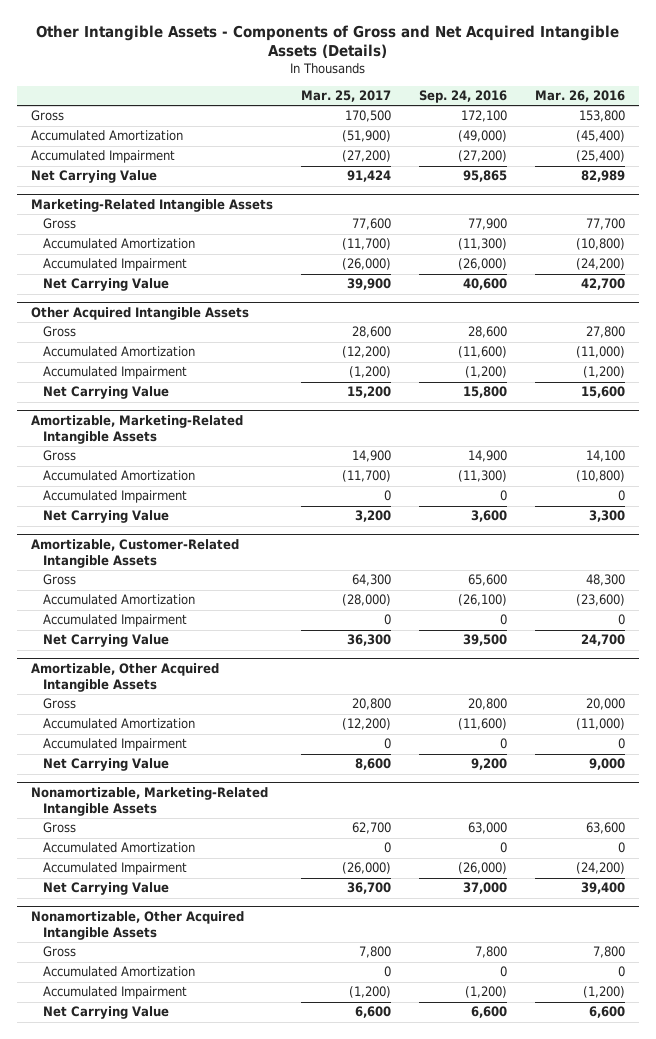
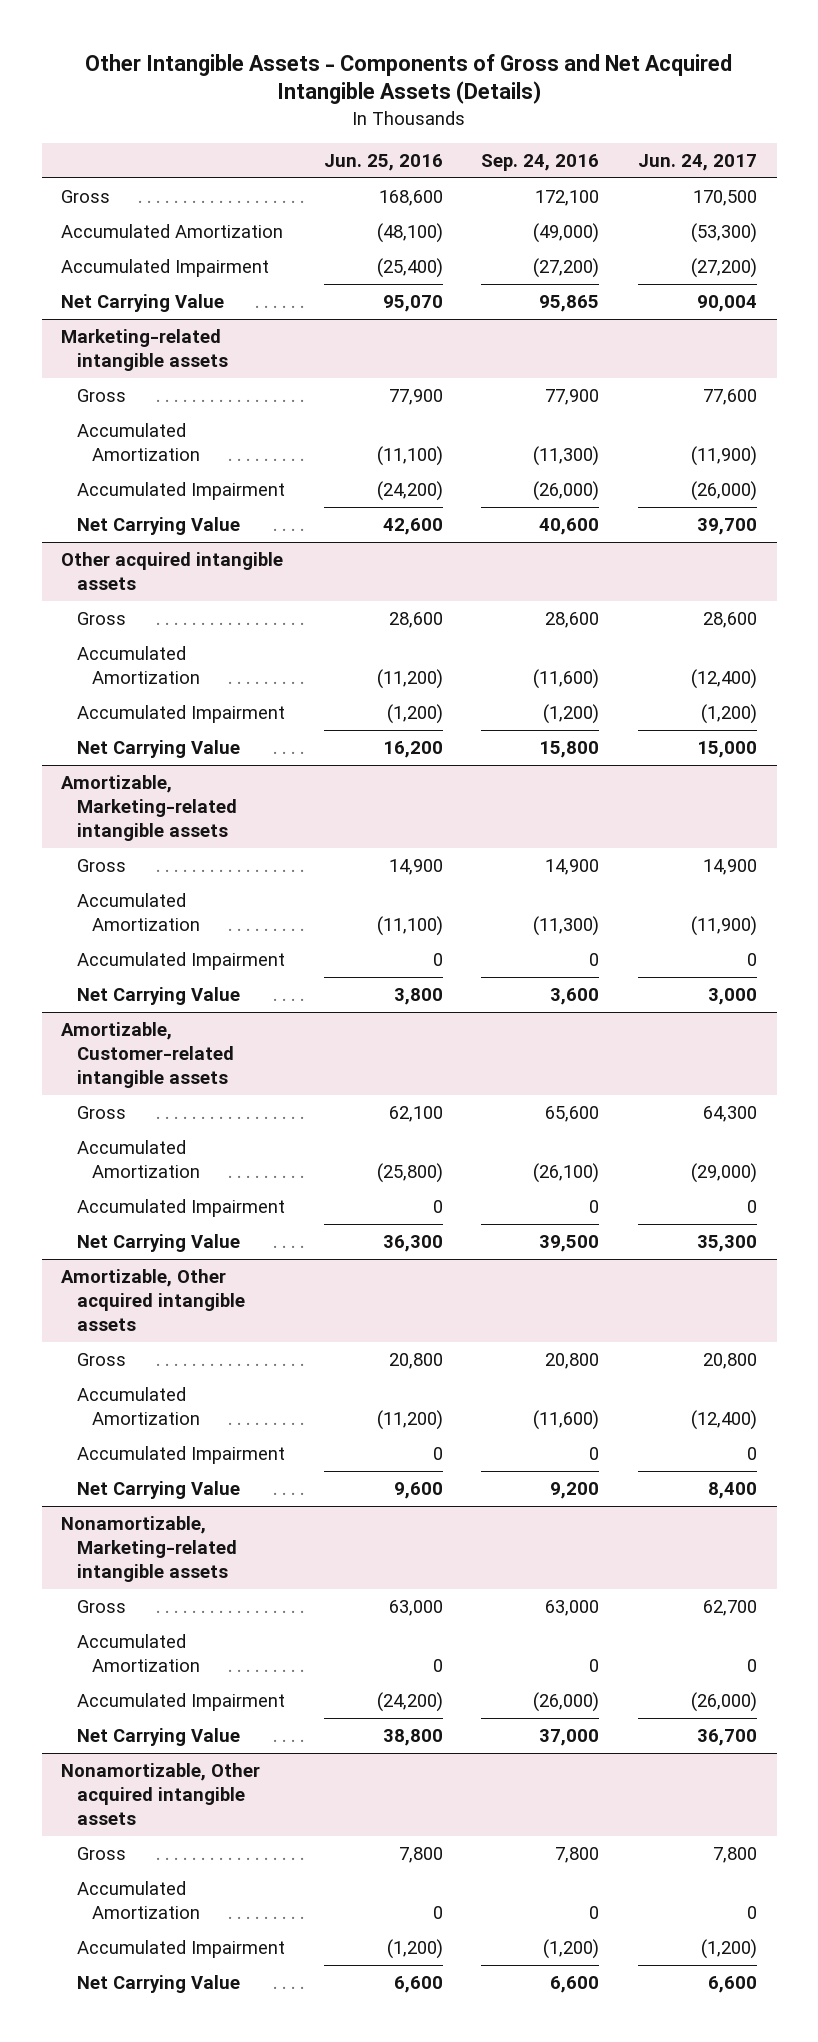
- | Mar. 25, 2017 | Sep. 24, 2016 | Mar. 26, 2016
+ | Jun. 25, 2016 | Sep. 24, 2016 | Jun. 24, 2017
- Marketing-Related Intangible Assets
+ Marketing-related intangible assets
- Other Acquired Intangible Assets
+ Other acquired intangible assets
- Amortizable, Marketing-Related Intangible Assets
+ Amortizable, Marketing-related intangible assets
- Amortizable, Customer-Related Intangible Assets
+ Amortizable, Customer-related intangible assets
- Amortizable, Other Acquired Intangible Assets
+ Amortizable, Other acquired intangible assets
- Nonamortizable, Marketing-Related Intangible Assets
+ Nonamortizable, Marketing-related intangible assets
- Nonamortizable, Other Acquired Intangible Assets
+ Nonamortizable, Other acquired intangible assets

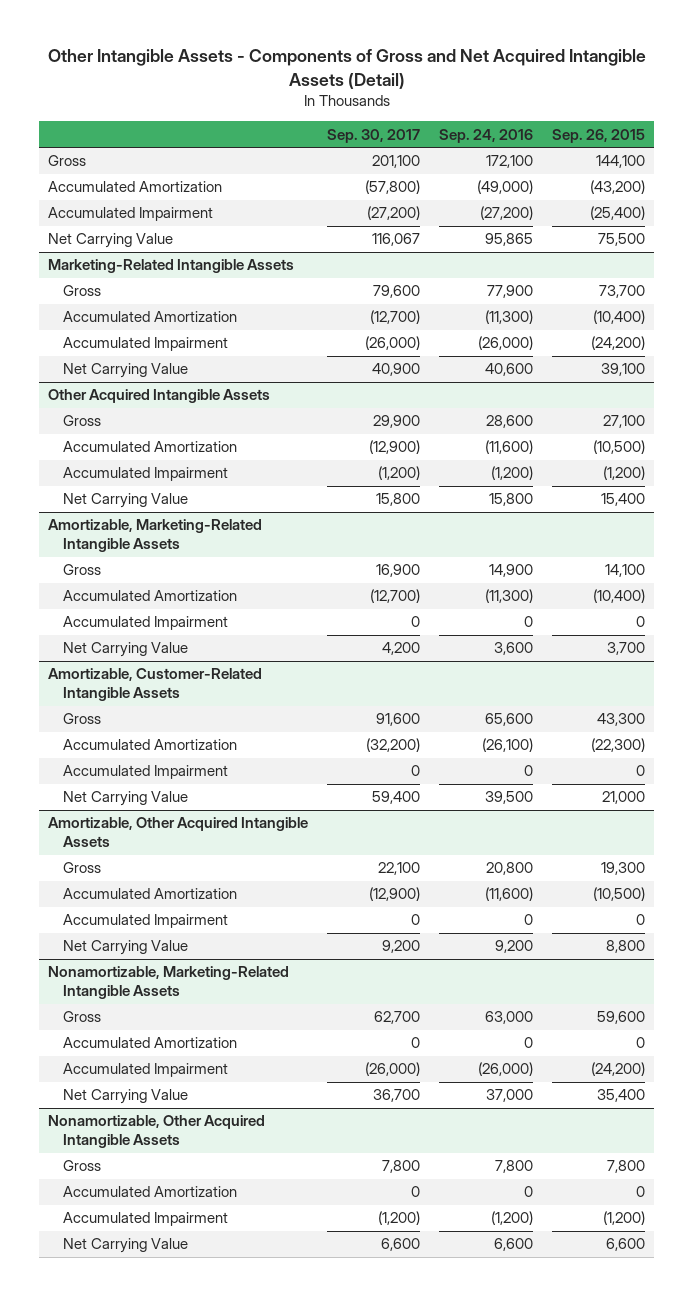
- Other Intangible Assets - Components of Gross and Net Acquired Intangible Assets (Details)
+ Other Intangible Assets - Components of Gross and Net Acquired Intangible Assets (Detail)
- | Jun. 25, 2016 | Sep. 24, 2016 | Jun. 24, 2017
+ | Sep. 30, 2017 | Sep. 24, 2016 | Sep. 26, 2015
- Marketing-related intangible assets
+ Marketing-Related Intangible Assets
- Other acquired intangible assets
+ Other Acquired Intangible Assets
- Amortizable, Marketing-related intangible assets
+ Amortizable, Marketing-Related Intangible Assets
- Amortizable, Customer-related intangible assets
+ Amortizable, Customer-Related Intangible Assets
- Amortizable, Other acquired intangible assets
+ Amortizable, Other Acquired Intangible Assets
- Nonamortizable, Marketing-related intangible assets
+ Nonamortizable, Marketing-Related Intangible Assets
- Nonamortizable, Other acquired intangible assets
+ Nonamortizable, Other Acquired Intangible Assets

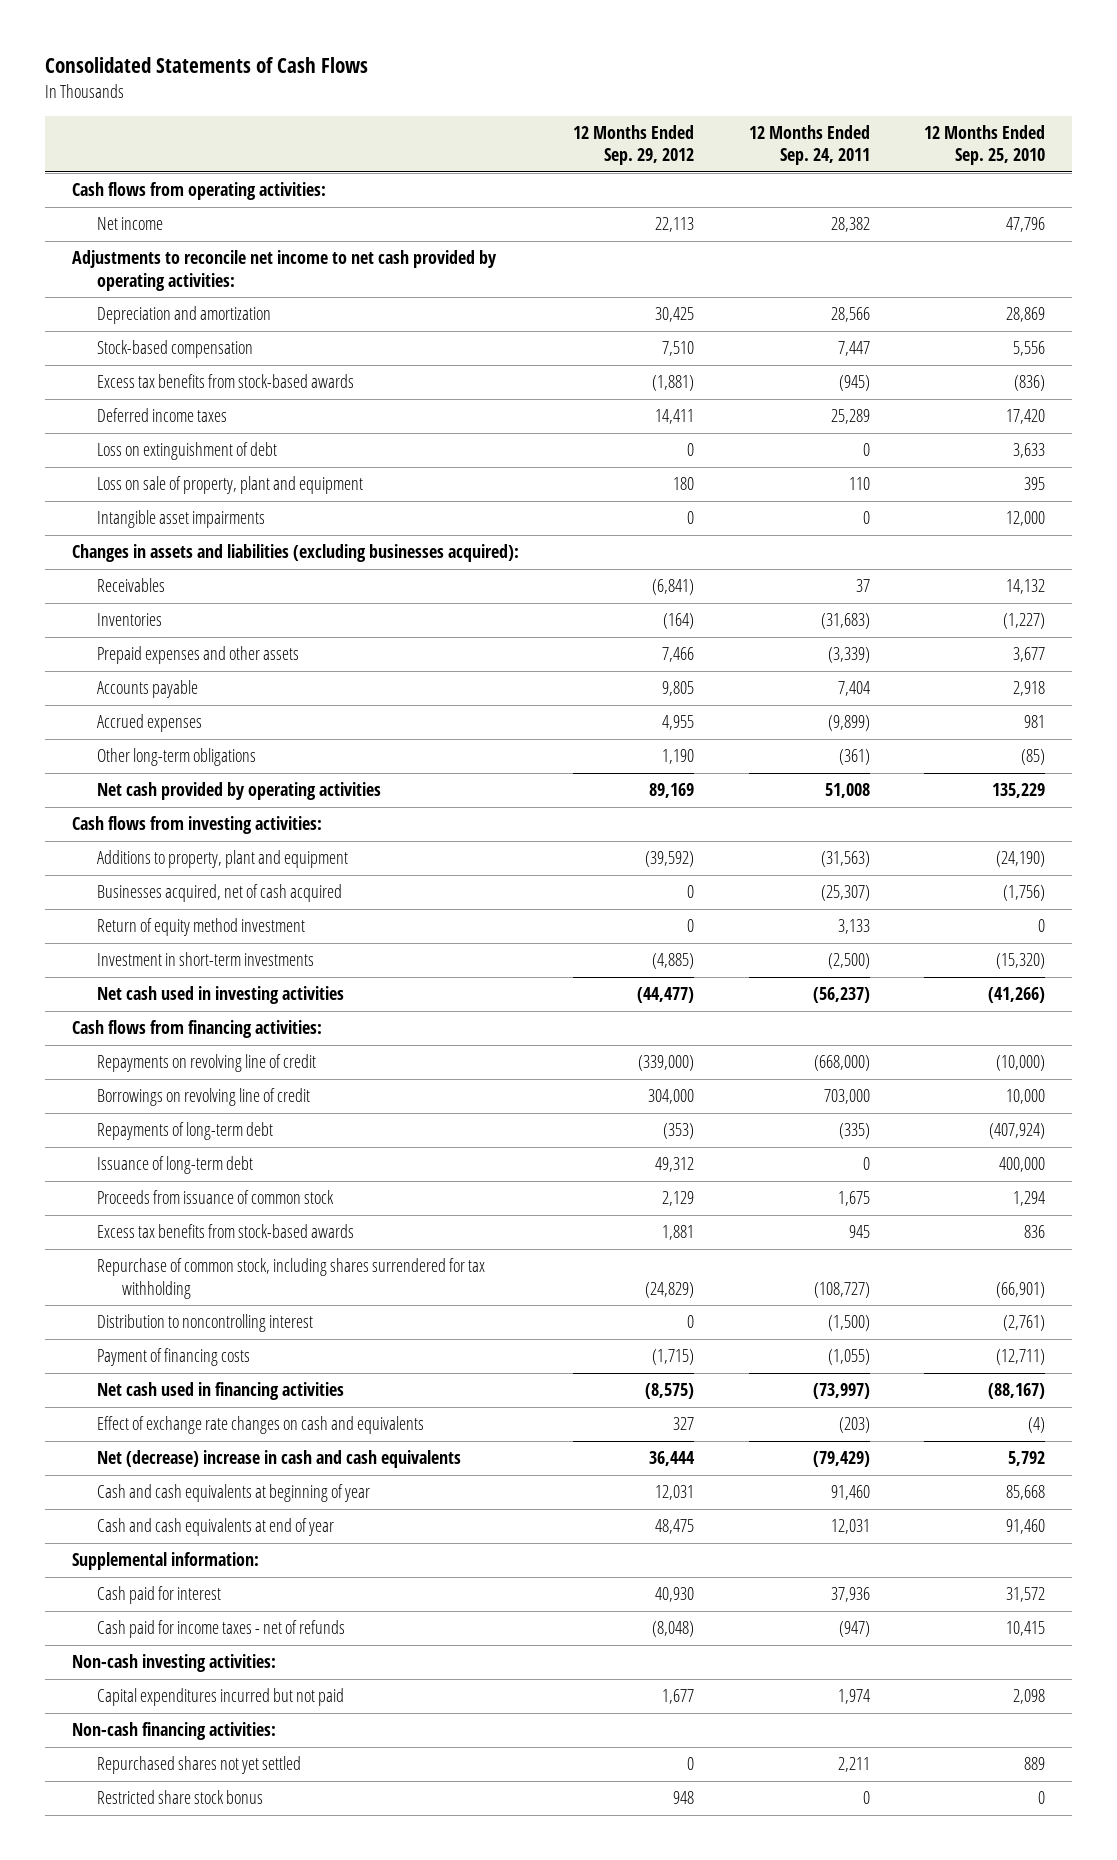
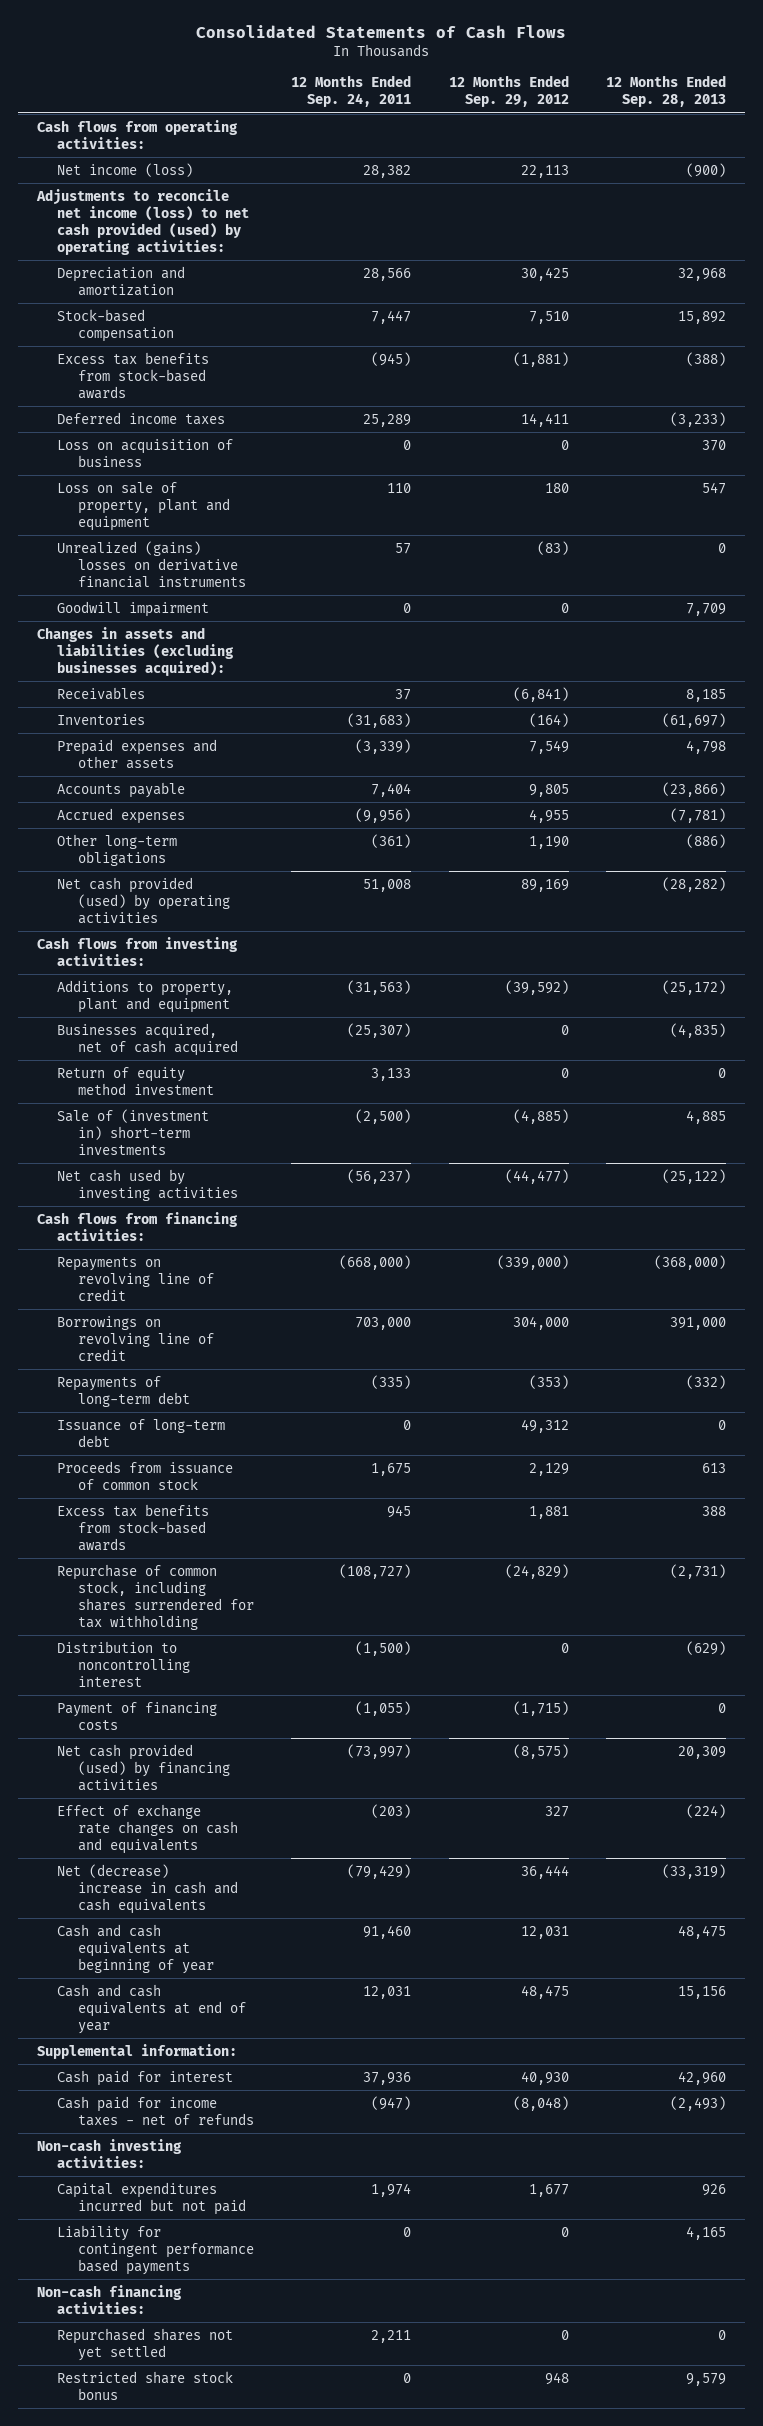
- | 12 Months Ended Sep. 29, 2012 | 12 Months Ended Sep. 24, 2011 | 12 Months Ended Sep. 25, 2010
+ | 12 Months Ended Sep. 24, 2011 | 12 Months Ended Sep. 29, 2012 | 12 Months Ended Sep. 28, 2013
- Net income | 22,113 | 28,382 | 47,796
- Adjustments to reconcile net income to net cash provided by operating activities:
+ Net income (loss) | 28,382 | 22,113 | (900)
+ Adjustments to reconcile net income (loss) to net cash provided (used) by operating activities:
- Loss on extinguishment of debt | 0 | 0 | 3,633
+ Loss on acquisition of business | 0 | 0 | 370
- Intangible asset impairments | 0 | 0 | 12,000
+ Unrealized (gains) losses on derivative financial instruments | 57 | (83) | 0
+ Goodwill impairment | 0 | 0 | 7,709
- Prepaid expenses and other assets | 7,466 | (3,339) | 3,677
+ Prepaid expenses and other assets | (3,339) | 7,549 | 4,798
- Accrued expenses | 4,955 | (9,899) | 981
+ Accrued expenses | (9,956) | 4,955 | (7,781)
- Net cash provided by operating activities | 89,169 | 51,008 | 135,229
+ Net cash provided (used) by operating activities | 51,008 | 89,169 | (28,282)
- Investment in short-term investments | (4,885) | (2,500) | (15,320)
- Net cash used in investing activities | (44,477) | (56,237) | (41,266)
+ Sale of (investment in) short-term investments | (2,500) | (4,885) | 4,885
+ Net cash used by investing activities | (56,237) | (44,477) | (25,122)
- Net cash used in financing activities | (8,575) | (73,997) | (88,167)
+ Net cash provided (used) by financing activities | (73,997) | (8,575) | 20,309
+ Liability for contingent performance based payments | 0 | 0 | 4,165

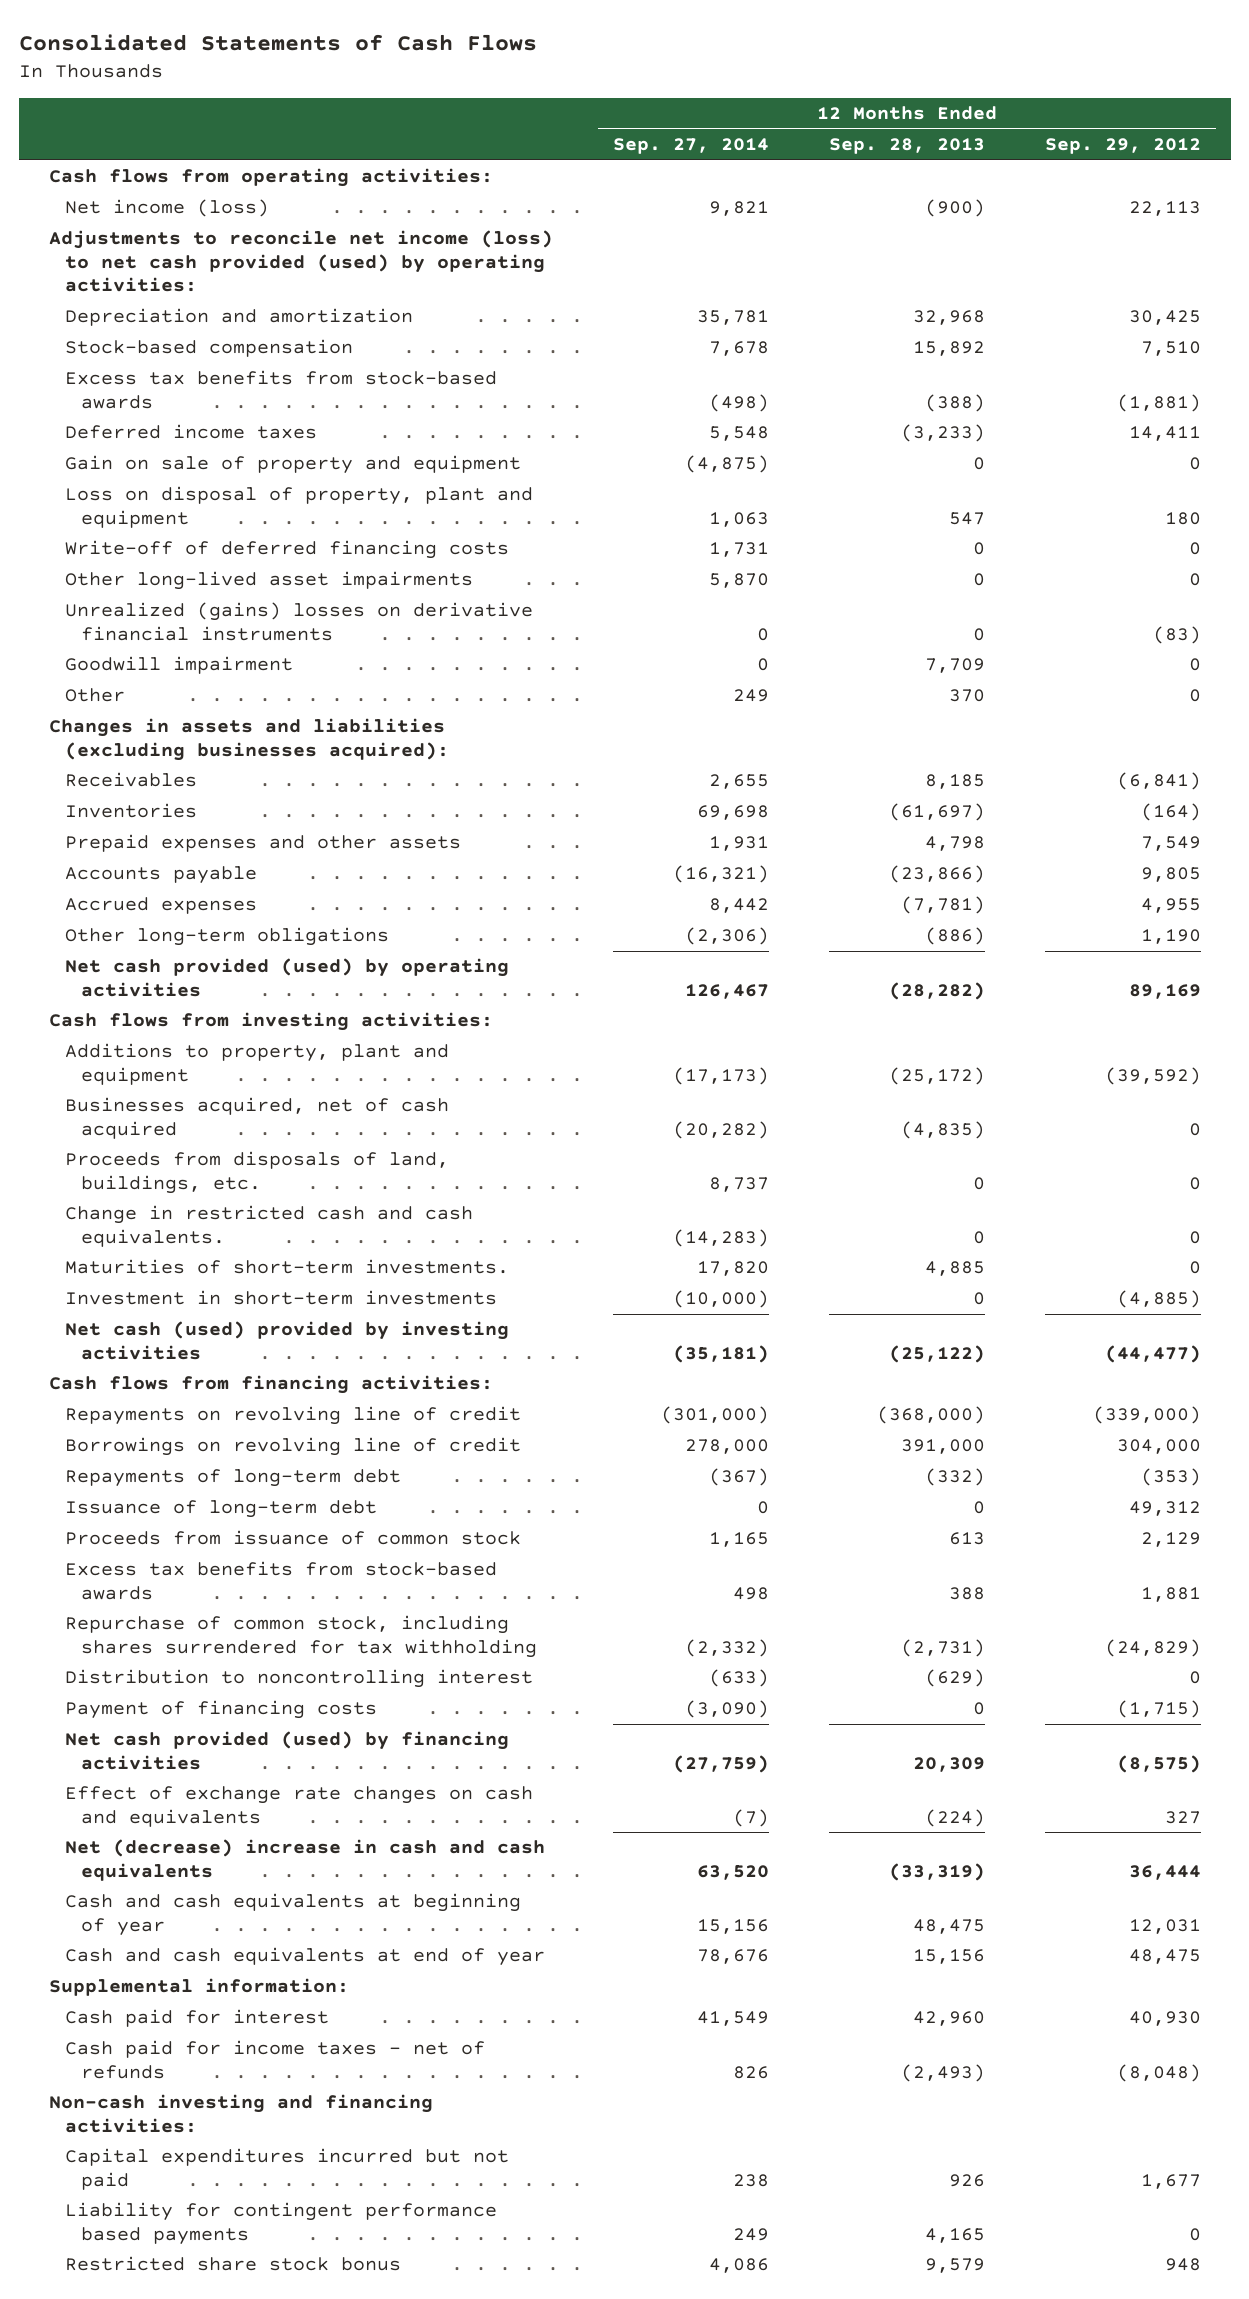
- | 12 Months Ended Sep. 24, 2011 | 12 Months Ended Sep. 29, 2012 | 12 Months Ended Sep. 28, 2013
+ | 12 Months Ended Sep. 27, 2014 | 12 Months Ended Sep. 28, 2013 | 12 Months Ended Sep. 29, 2012
- Loss on acquisition of business | 0 | 0 | 370
- Loss on sale of property, plant and equipment | 110 | 180 | 547
+ Gain on sale of property and equipment | (4,875) | 0 | 0
+ Loss on disposal of property, plant and equipment | 1,063 | 547 | 180
+ Write-off of deferred financing costs | 1,731 | 0 | 0
+ Other long-lived asset impairments | 5,870 | 0 | 0
+ Other | 249 | 370 | 0
- Return of equity method investment | 3,133 | 0 | 0
- Sale of (investment in) short-term investments | (2,500) | (4,885) | 4,885
- Net cash used by investing activities | (56,237) | (44,477) | (25,122)
+ Proceeds from disposals of land, buildings, etc. | 8,737 | 0 | 0
+ Change in restricted cash and cash equivalents. | (14,283) | 0 | 0
+ Maturities of short-term investments. | 17,820 | 4,885 | 0
+ Investment in short-term investments | (10,000) | 0 | (4,885)
+ Net cash (used) provided by investing activities | (35,181) | (25,122) | (44,477)
- Non-cash investing activities:
+ Non-cash investing and financing activities:
- Non-cash financing activities:
- Repurchased shares not yet settled | 2,211 | 0 | 0

